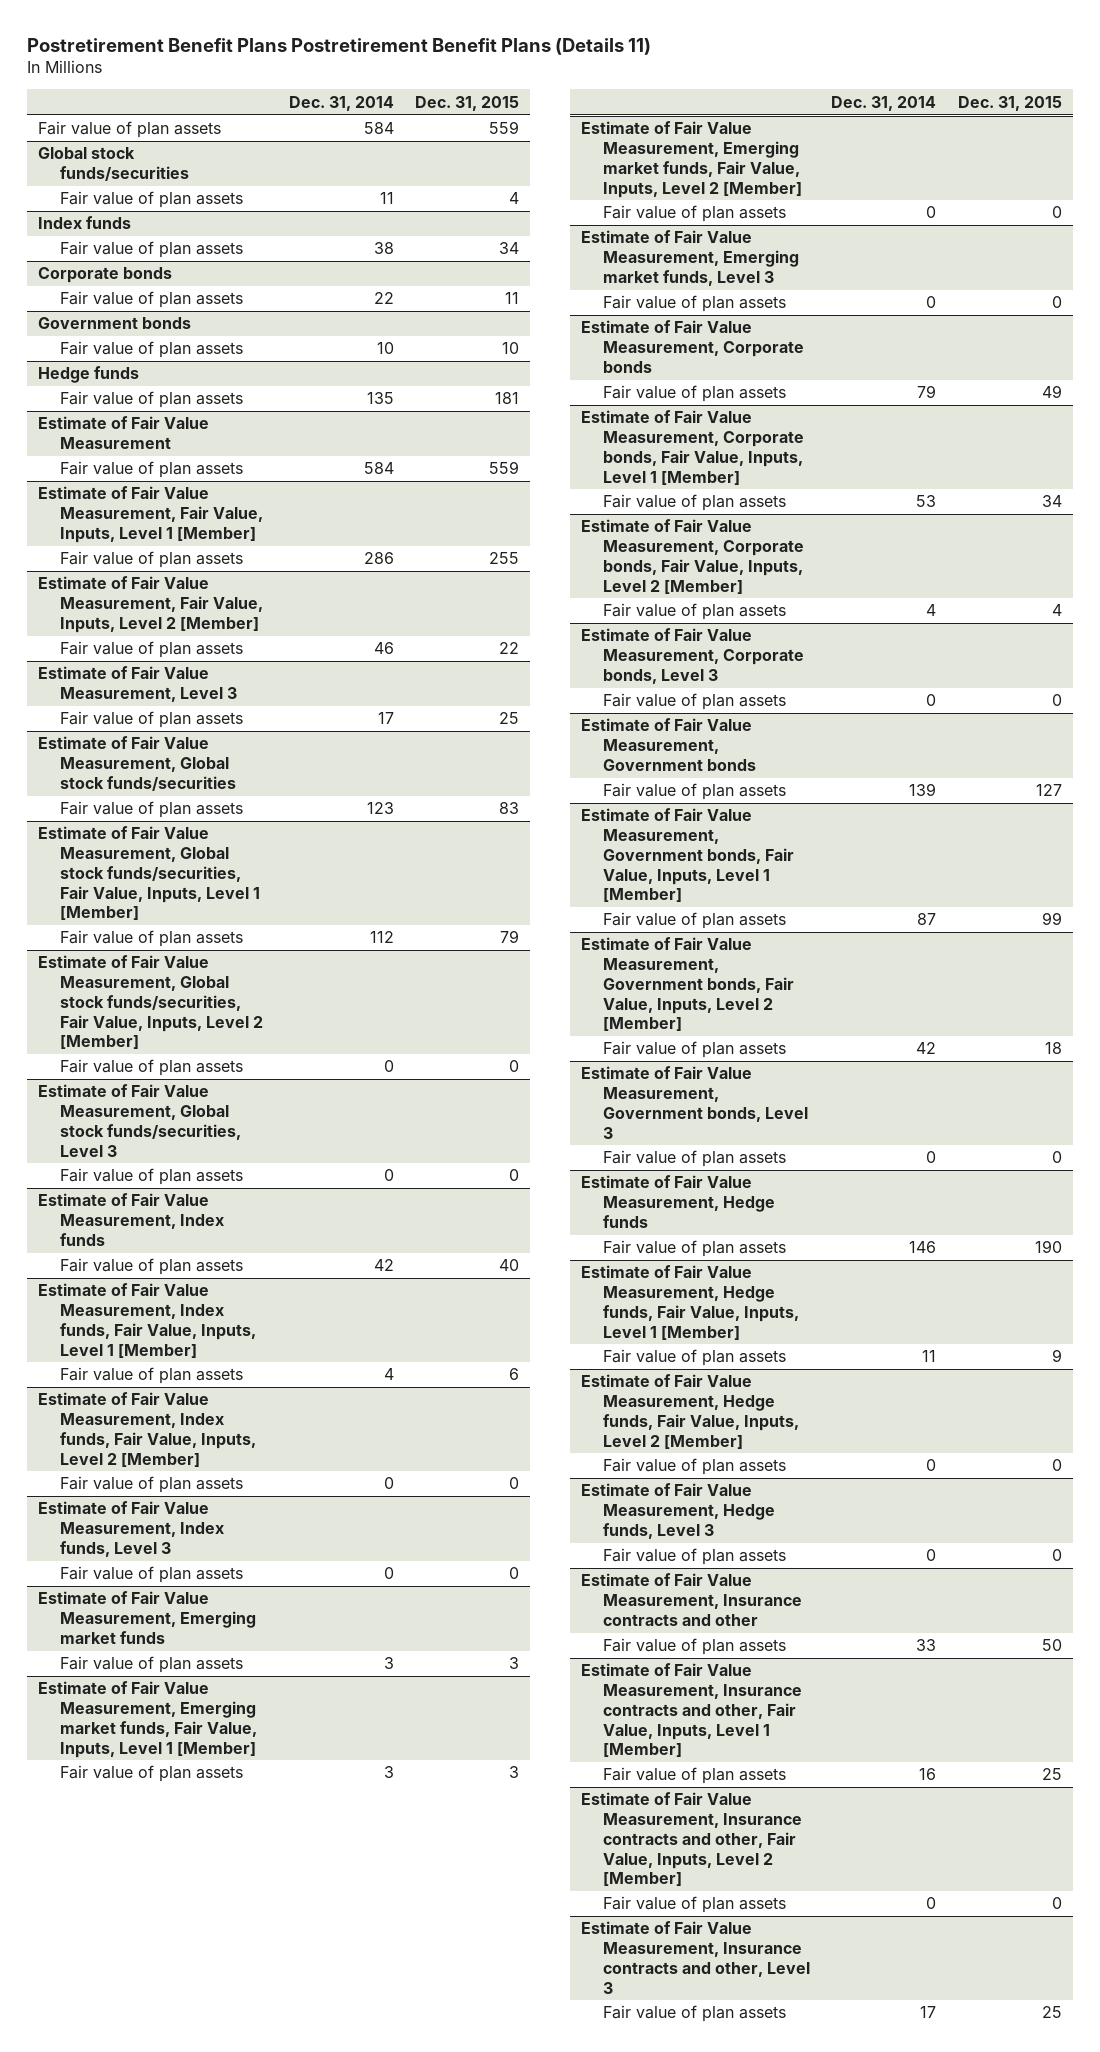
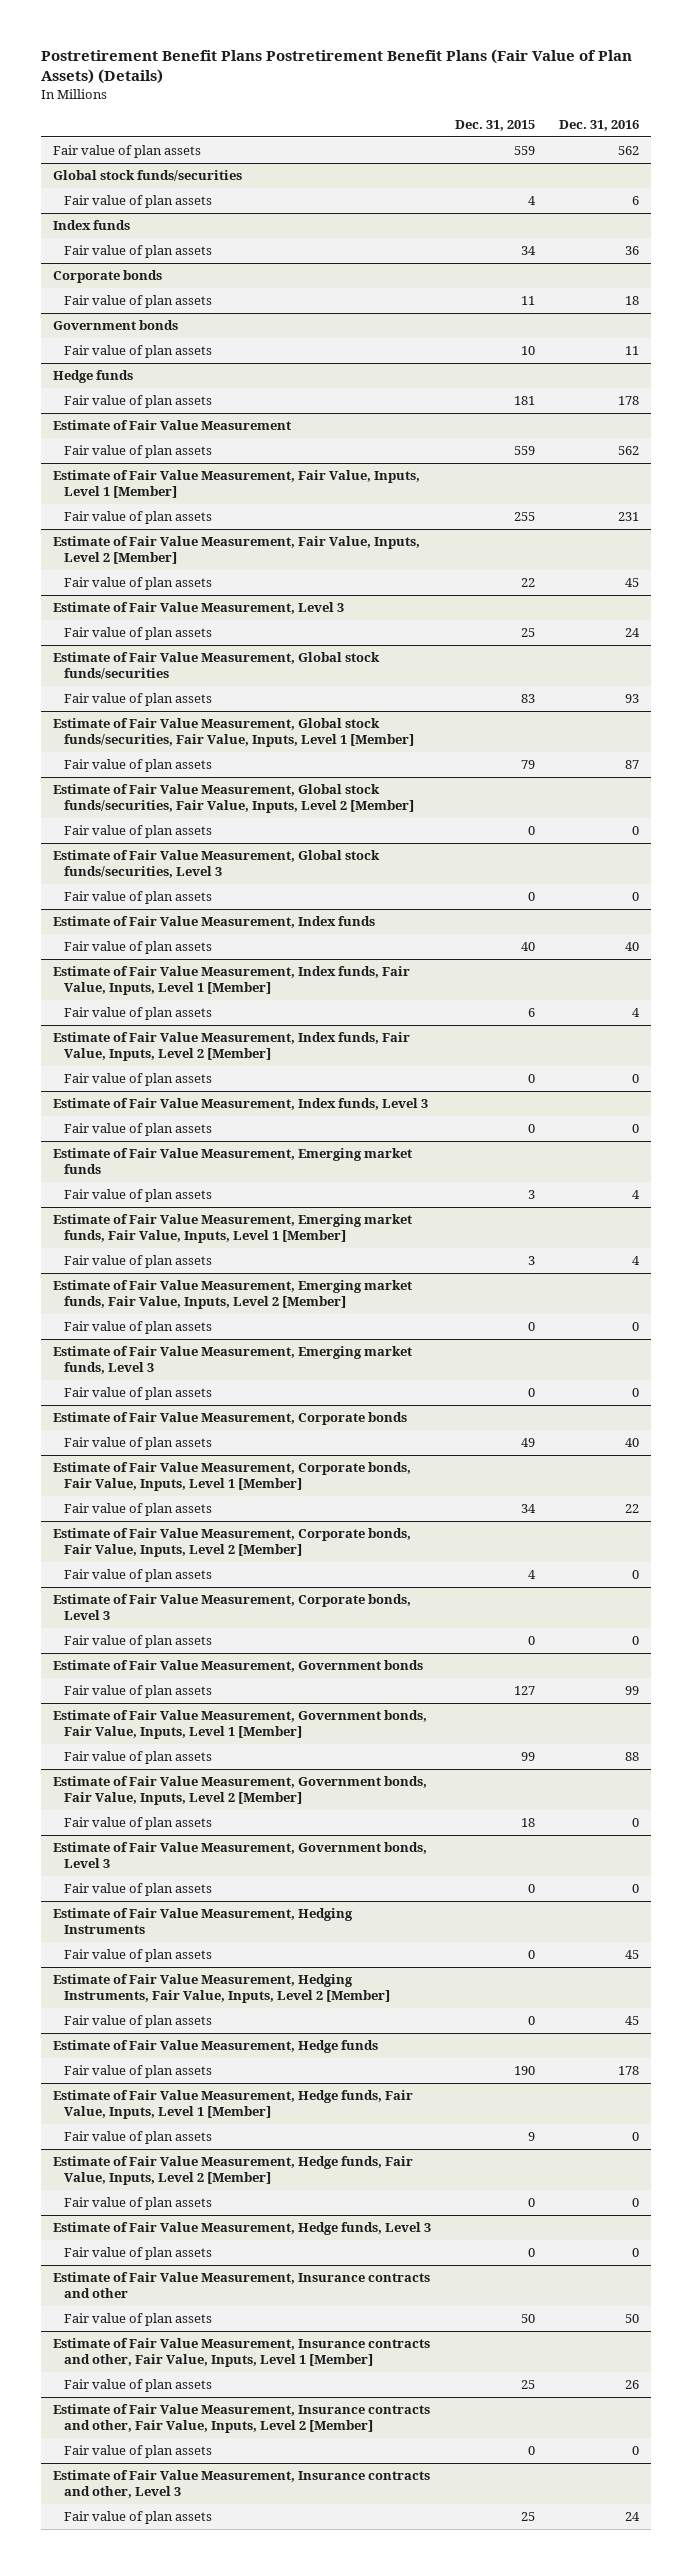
- Postretirement Benefit Plans Postretirement Benefit Plans (Details 11)
+ Postretirement Benefit Plans Postretirement Benefit Plans (Fair Value of Plan Assets) (Details)
- | Dec. 31, 2014 | Dec. 31, 2015
+ | Dec. 31, 2015 | Dec. 31, 2016
+ Estimate of Fair Value Measurement, Hedging Instruments
+ Fair value of plan assets | 0 | 45
+ Estimate of Fair Value Measurement, Hedging Instruments, Fair Value, Inputs, Level 2 [Member]
+ Fair value of plan assets | 0 | 45

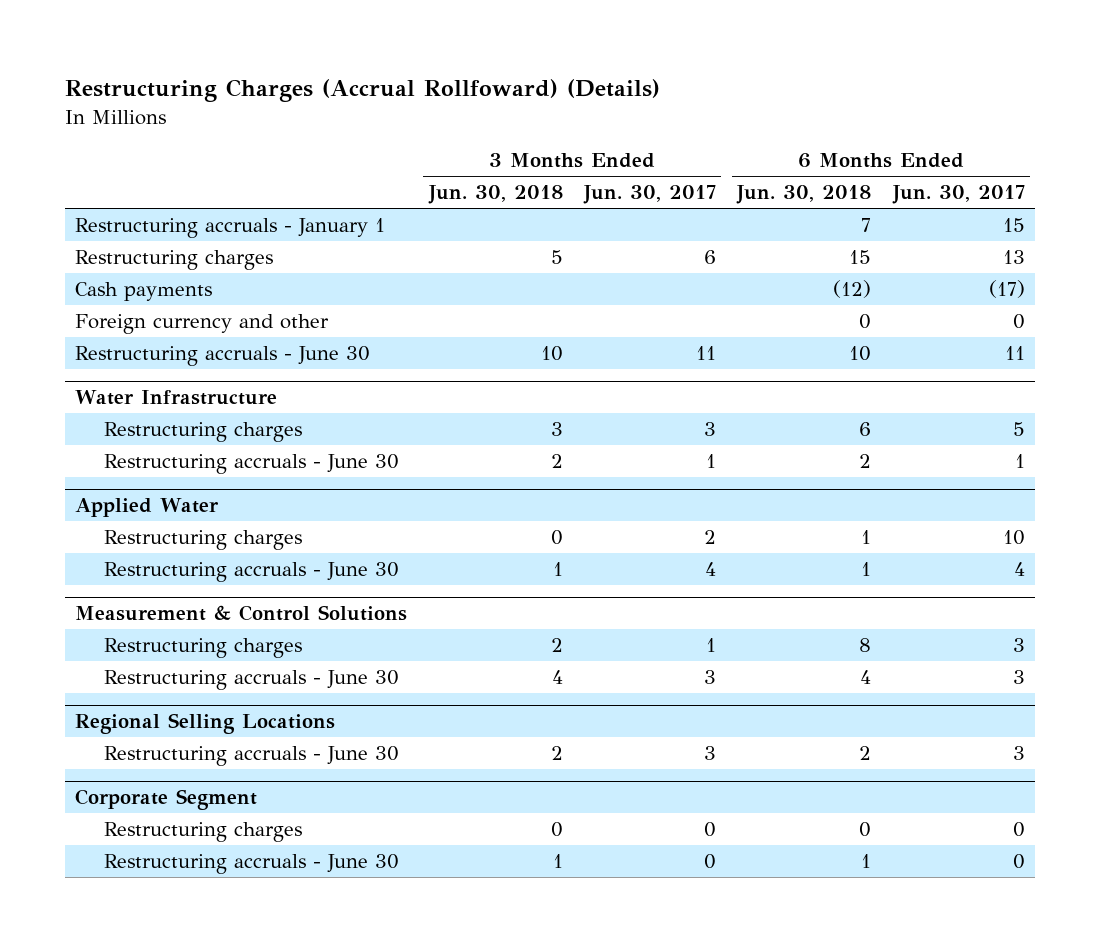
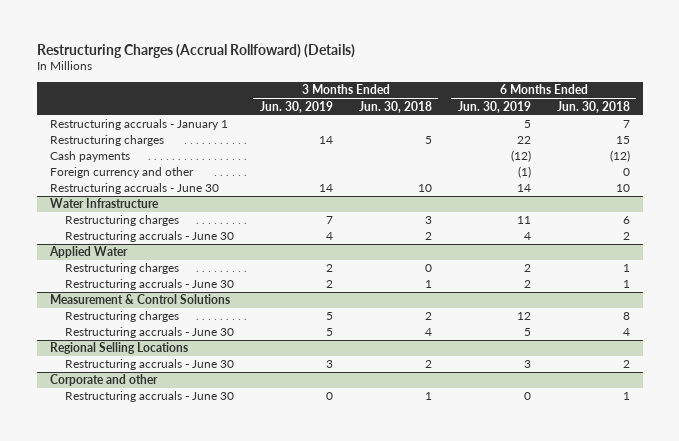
- | 3 Months Ended Jun. 30, 2018 | 3 Months Ended Jun. 30, 2017 | 6 Months Ended Jun. 30, 2018 | 6 Months Ended Jun. 30, 2017
+ | 3 Months Ended Jun. 30, 2019 | 3 Months Ended Jun. 30, 2018 | 6 Months Ended Jun. 30, 2019 | 6 Months Ended Jun. 30, 2018
- Corporate Segment
- Restructuring charges | 0 | 0 | 0 | 0
+ Corporate and other

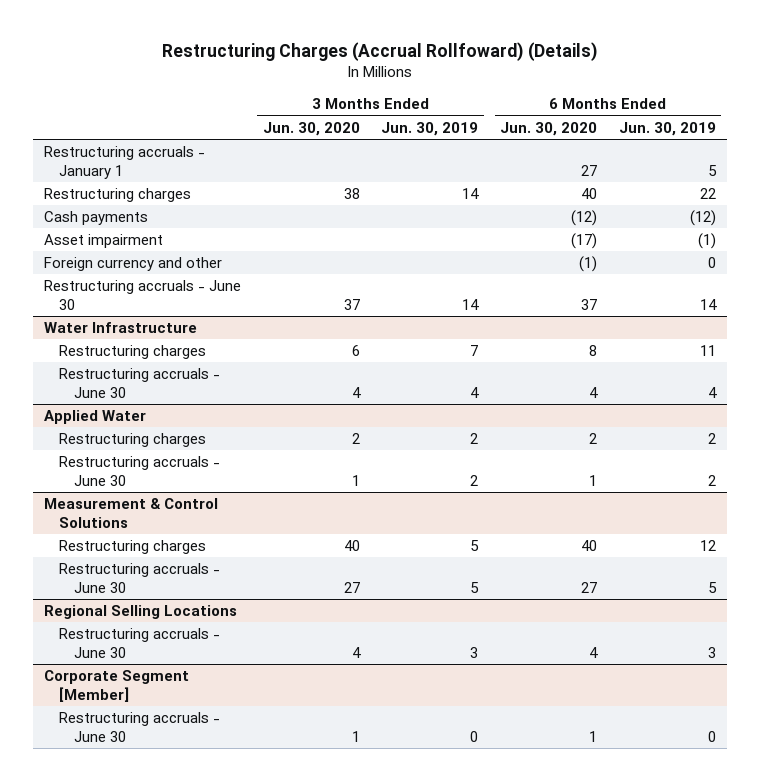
- | 3 Months Ended Jun. 30, 2019 | 3 Months Ended Jun. 30, 2018 | 6 Months Ended Jun. 30, 2019 | 6 Months Ended Jun. 30, 2018
+ | 3 Months Ended Jun. 30, 2020 | 3 Months Ended Jun. 30, 2019 | 6 Months Ended Jun. 30, 2020 | 6 Months Ended Jun. 30, 2019
- Foreign currency and other | | | (1) | 0
+ Asset impairment | | | (17) | (1)
+ Foreign currency and other | | | (1) | 0
- Corporate and other
+ Corporate Segment [Member]

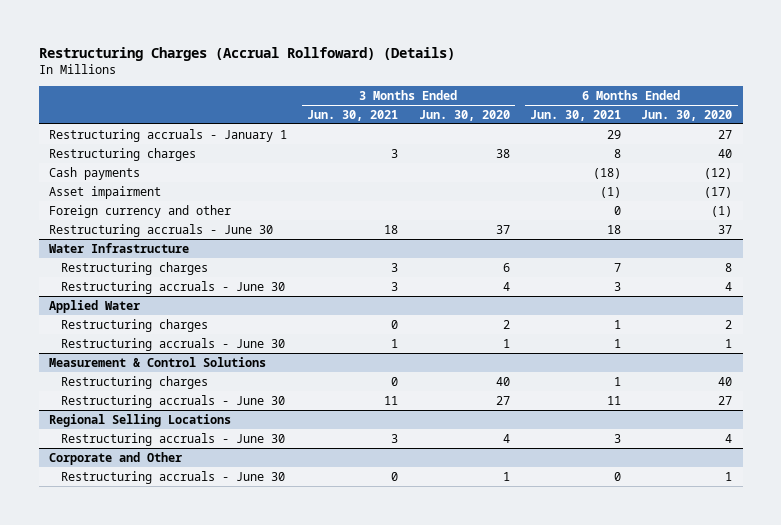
- | 3 Months Ended Jun. 30, 2020 | 3 Months Ended Jun. 30, 2019 | 6 Months Ended Jun. 30, 2020 | 6 Months Ended Jun. 30, 2019
+ | 3 Months Ended Jun. 30, 2021 | 3 Months Ended Jun. 30, 2020 | 6 Months Ended Jun. 30, 2021 | 6 Months Ended Jun. 30, 2020
- Corporate Segment [Member]
+ Corporate and Other

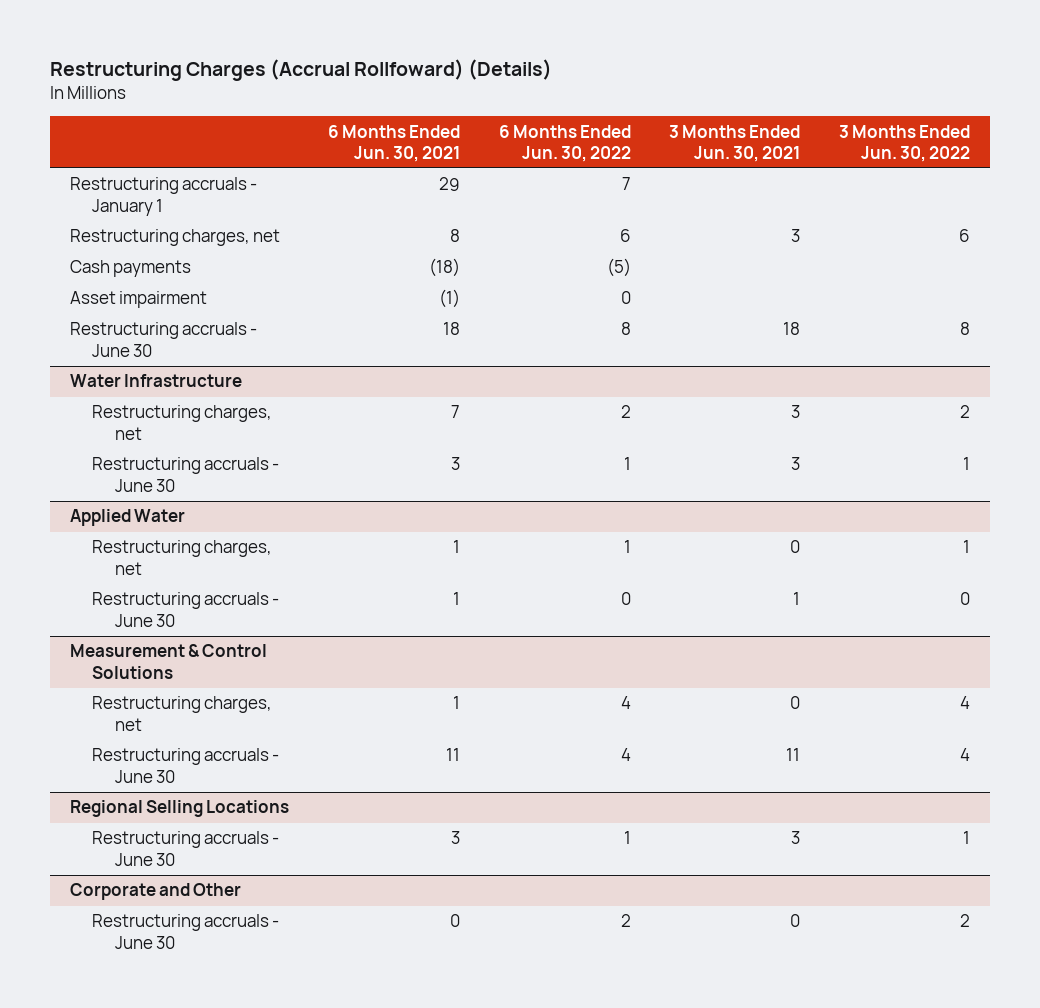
- | 3 Months Ended Jun. 30, 2021 | 3 Months Ended Jun. 30, 2020 | 6 Months Ended Jun. 30, 2021 | 6 Months Ended Jun. 30, 2020
+ | 6 Months Ended Jun. 30, 2021 | 6 Months Ended Jun. 30, 2022 | 3 Months Ended Jun. 30, 2021 | 3 Months Ended Jun. 30, 2022
- Restructuring charges | 3 | 38 | 8 | 40
+ Restructuring charges, net | 8 | 6 | 3 | 6
- Foreign currency and other | | | 0 | (1)
@ Water Infrastructure
- Restructuring charges | 3 | 6 | 7 | 8
+ Restructuring charges, net | 7 | 2 | 3 | 2
@ Applied Water
- Restructuring charges | 0 | 2 | 1 | 2
+ Restructuring charges, net | 1 | 1 | 0 | 1
@ Measurement & Control Solutions
- Restructuring charges | 0 | 40 | 1 | 40
+ Restructuring charges, net | 1 | 4 | 0 | 4

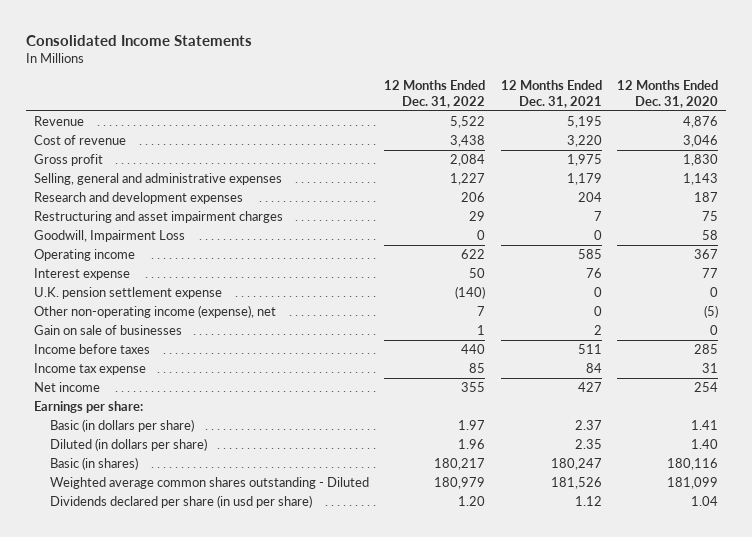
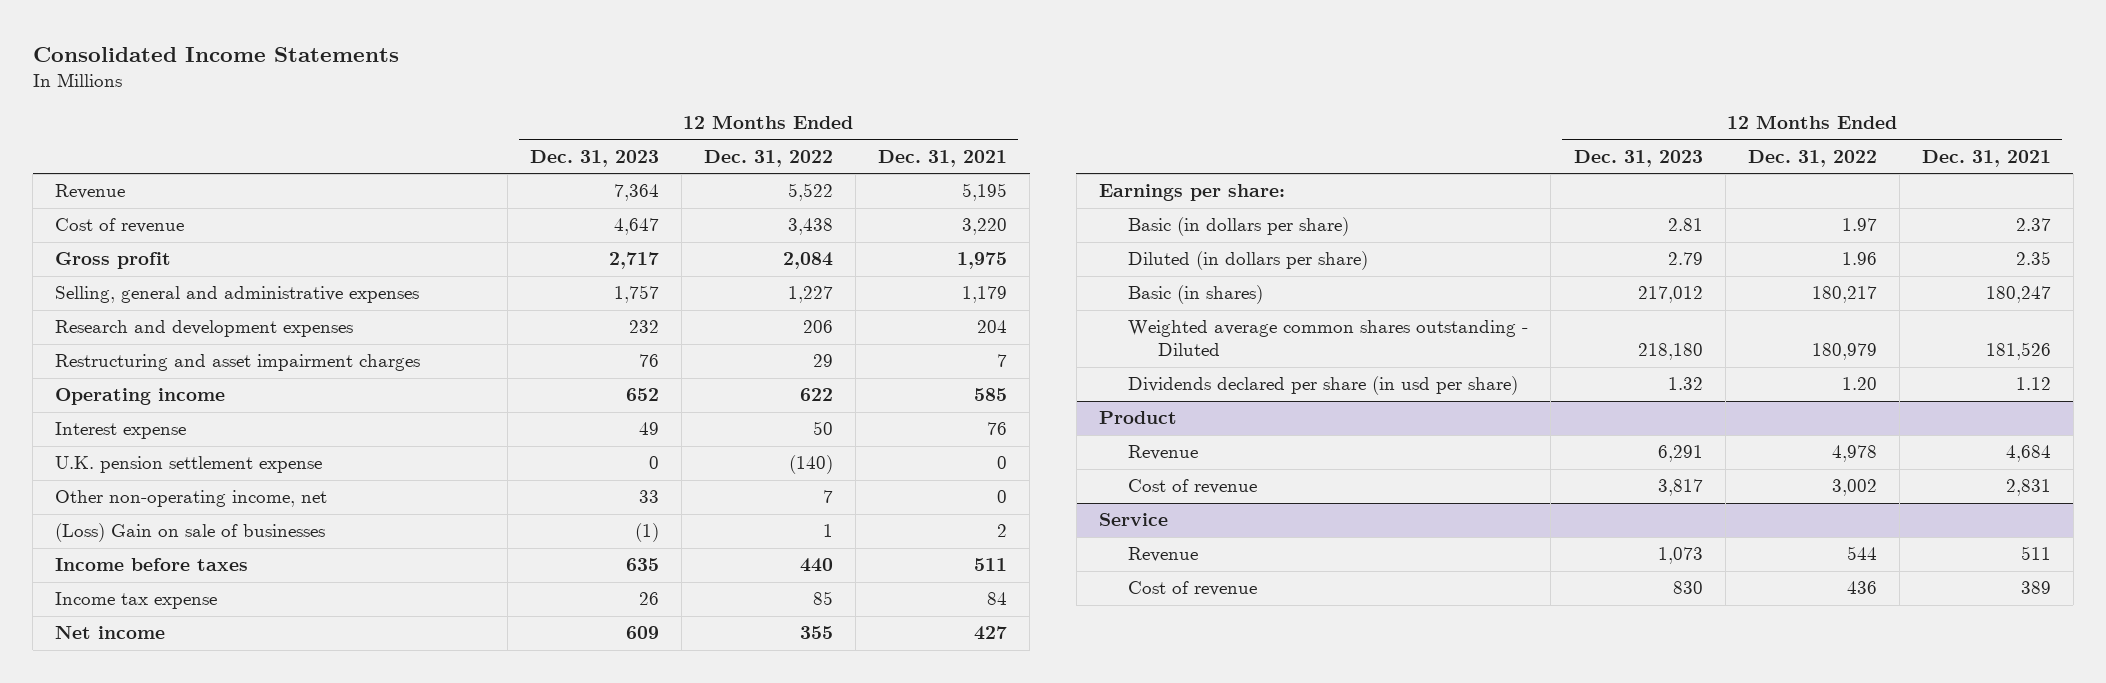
- | 12 Months Ended Dec. 31, 2022 | 12 Months Ended Dec. 31, 2021 | 12 Months Ended Dec. 31, 2020
+ | 12 Months Ended Dec. 31, 2023 | 12 Months Ended Dec. 31, 2022 | 12 Months Ended Dec. 31, 2021
- Goodwill, Impairment Loss | 0 | 0 | 58
- Other non-operating income (expense), net | 7 | 0 | (5)
- Gain on sale of businesses | 1 | 2 | 0
+ Other non-operating income, net | 33 | 7 | 0
+ (Loss) Gain on sale of businesses | (1) | 1 | 2
+ Product
+ Revenue | 6,291 | 4,978 | 4,684
+ Cost of revenue | 3,817 | 3,002 | 2,831
+ Service
+ Revenue | 1,073 | 544 | 511
+ Cost of revenue | 830 | 436 | 389

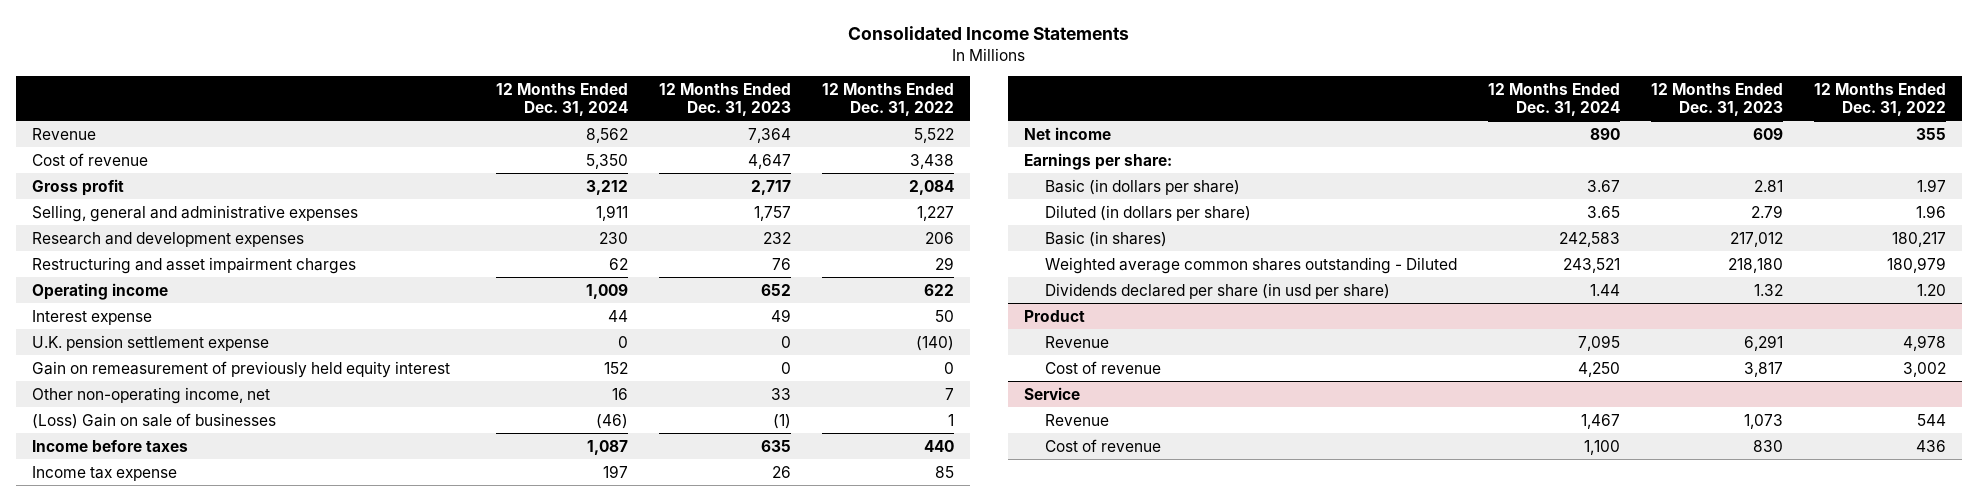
- | 12 Months Ended Dec. 31, 2023 | 12 Months Ended Dec. 31, 2022 | 12 Months Ended Dec. 31, 2021
+ | 12 Months Ended Dec. 31, 2024 | 12 Months Ended Dec. 31, 2023 | 12 Months Ended Dec. 31, 2022
+ Gain on remeasurement of previously held equity interest | 152 | 0 | 0

